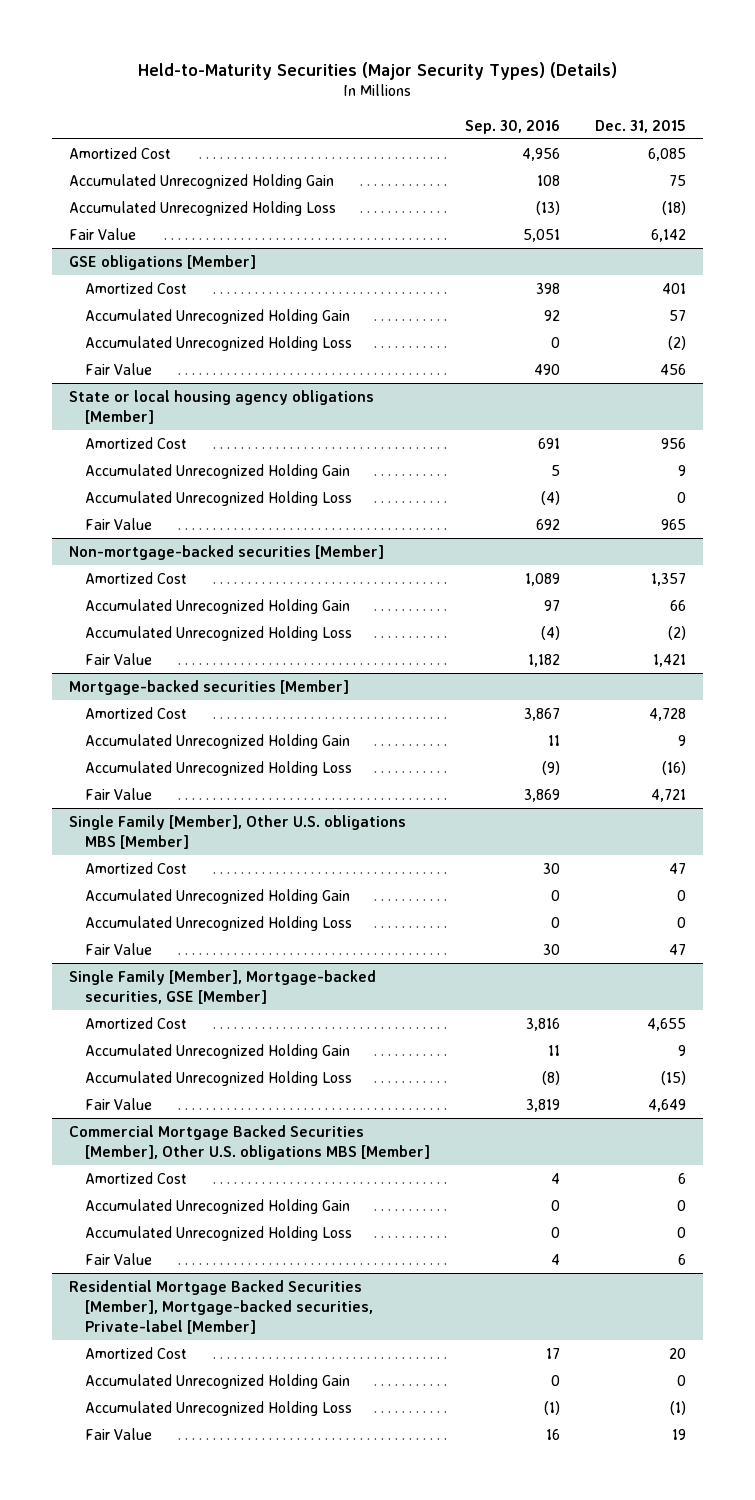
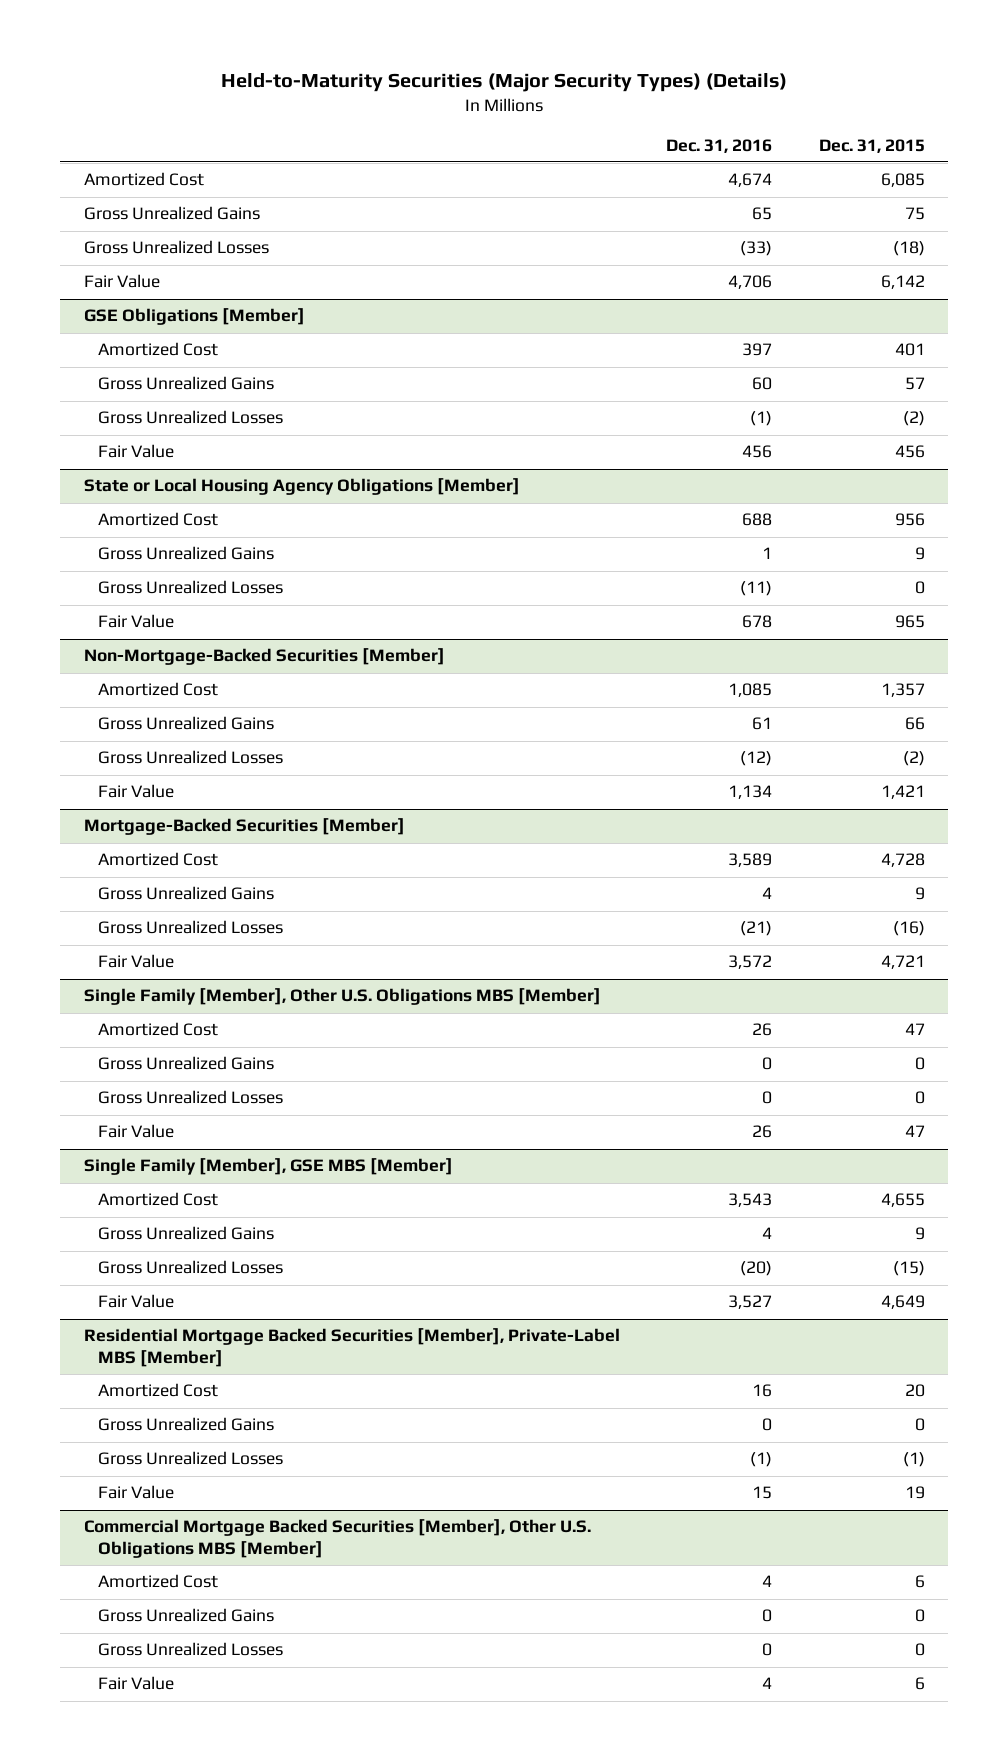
- | Sep. 30, 2016 | Dec. 31, 2015
+ | Dec. 31, 2016 | Dec. 31, 2015
- Accumulated Unrecognized Holding Gain | 108 | 75
- Accumulated Unrecognized Holding Loss | (13) | (18)
+ Gross Unrealized Gains | 65 | 75
+ Gross Unrealized Losses | (33) | (18)
- GSE obligations [Member]
+ GSE Obligations [Member]
- Accumulated Unrecognized Holding Gain | 92 | 57
- Accumulated Unrecognized Holding Loss | 0 | (2)
+ Gross Unrealized Gains | 60 | 57
+ Gross Unrealized Losses | (1) | (2)
- State or local housing agency obligations [Member]
+ State or Local Housing Agency Obligations [Member]
- Accumulated Unrecognized Holding Gain | 5 | 9
- Accumulated Unrecognized Holding Loss | (4) | 0
+ Gross Unrealized Gains | 1 | 9
+ Gross Unrealized Losses | (11) | 0
- Non-mortgage-backed securities [Member]
+ Non-Mortgage-Backed Securities [Member]
- Accumulated Unrecognized Holding Gain | 97 | 66
- Accumulated Unrecognized Holding Loss | (4) | (2)
+ Gross Unrealized Gains | 61 | 66
+ Gross Unrealized Losses | (12) | (2)
- Mortgage-backed securities [Member]
+ Mortgage-Backed Securities [Member]
- Accumulated Unrecognized Holding Gain | 11 | 9
- Accumulated Unrecognized Holding Loss | (9) | (16)
+ Gross Unrealized Gains | 4 | 9
+ Gross Unrealized Losses | (21) | (16)
- Single Family [Member], Other U.S. obligations MBS [Member]
+ Single Family [Member], Other U.S. Obligations MBS [Member]
- Accumulated Unrecognized Holding Gain | 0 | 0
- Accumulated Unrecognized Holding Loss | 0 | 0
+ Gross Unrealized Gains | 0 | 0
+ Gross Unrealized Losses | 0 | 0
- Single Family [Member], Mortgage-backed securities, GSE [Member]
+ Single Family [Member], GSE MBS [Member]
- Accumulated Unrecognized Holding Gain | 11 | 9
- Accumulated Unrecognized Holding Loss | (8) | (15)
+ Gross Unrealized Gains | 4 | 9
+ Gross Unrealized Losses | (20) | (15)
- Commercial Mortgage Backed Securities [Member], Other U.S. obligations MBS [Member]
- Amortized Cost | 4 | 6
- Accumulated Unrecognized Holding Gain | 0 | 0
- Accumulated Unrecognized Holding Loss | 0 | 0
- Fair Value | 4 | 6
- Residential Mortgage Backed Securities [Member], Mortgage-backed securities, Private-label [Member]
+ Residential Mortgage Backed Securities [Member], Private-Label MBS [Member]
- Accumulated Unrecognized Holding Gain | 0 | 0
- Accumulated Unrecognized Holding Loss | (1) | (1)
+ Gross Unrealized Gains | 0 | 0
+ Gross Unrealized Losses | (1) | (1)
+ Commercial Mortgage Backed Securities [Member], Other U.S. Obligations MBS [Member]
+ Amortized Cost | 4 | 6
+ Gross Unrealized Gains | 0 | 0
+ Gross Unrealized Losses | 0 | 0
+ Fair Value | 4 | 6

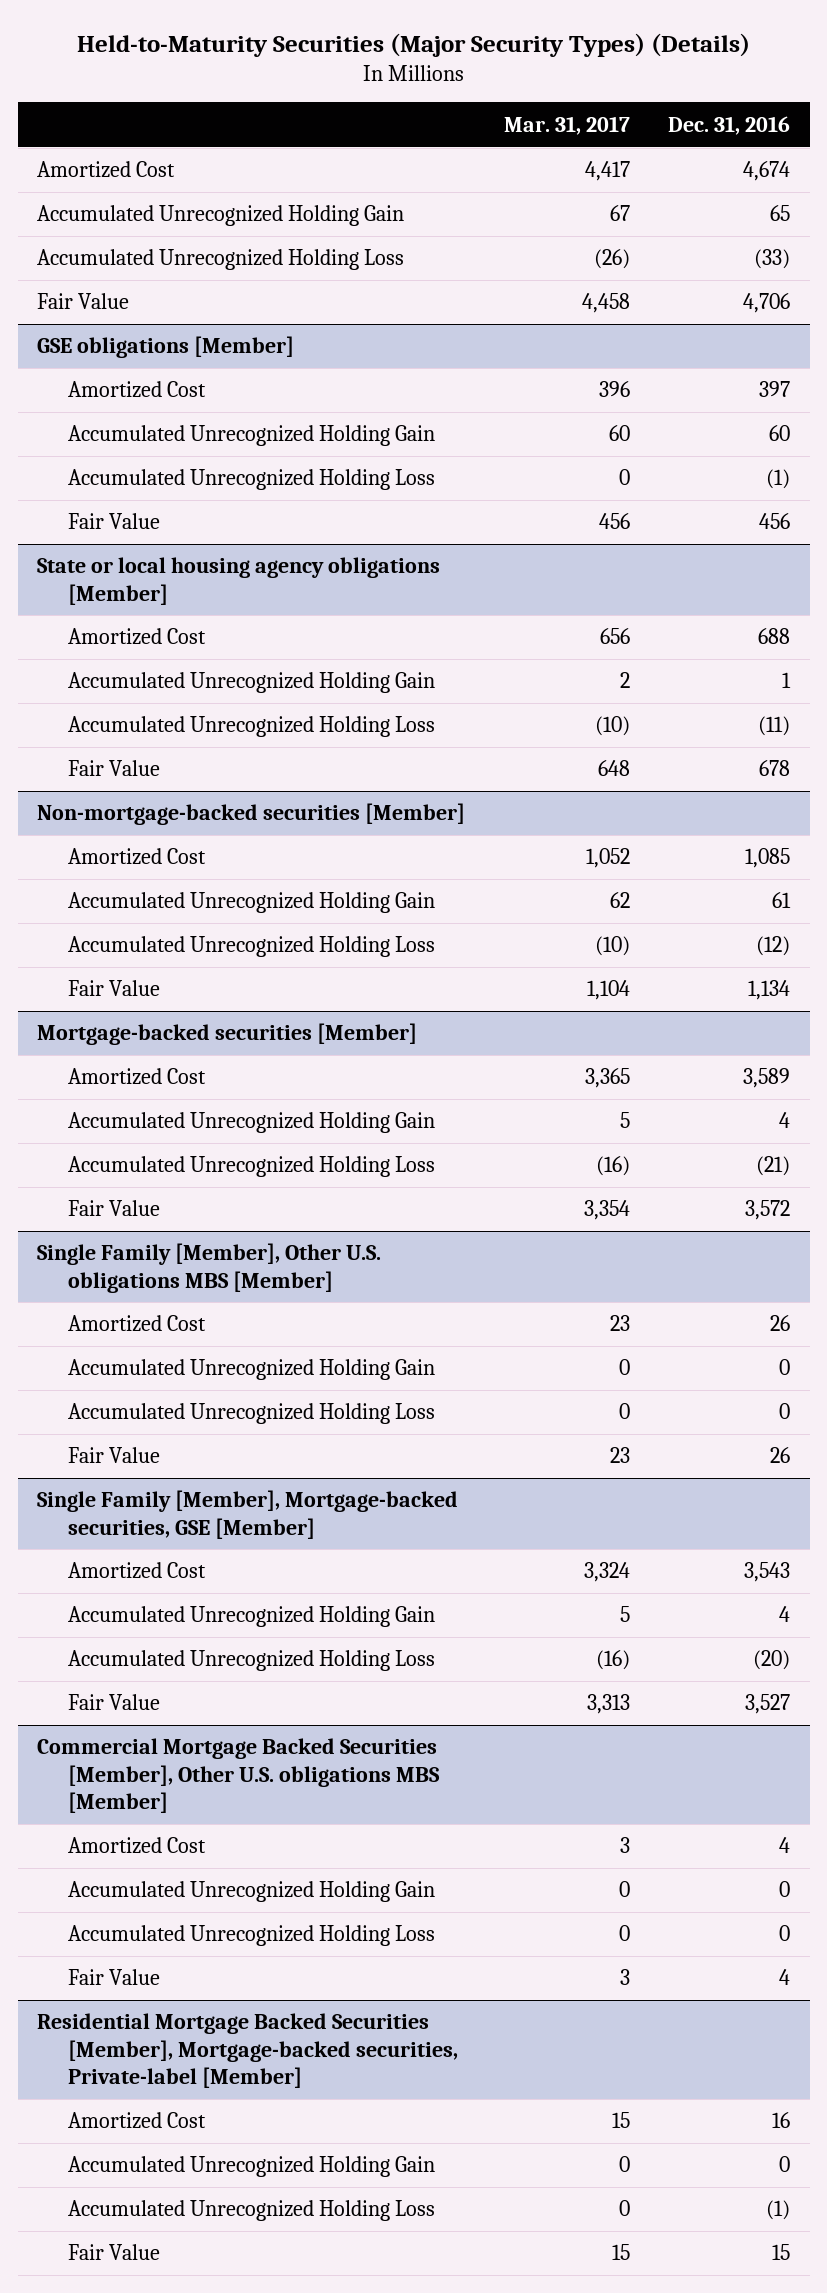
- | Dec. 31, 2016 | Dec. 31, 2015
+ | Mar. 31, 2017 | Dec. 31, 2016
- Gross Unrealized Gains | 65 | 75
- Gross Unrealized Losses | (33) | (18)
+ Accumulated Unrecognized Holding Gain | 67 | 65
+ Accumulated Unrecognized Holding Loss | (26) | (33)
- GSE Obligations [Member]
+ GSE obligations [Member]
- Gross Unrealized Gains | 60 | 57
- Gross Unrealized Losses | (1) | (2)
+ Accumulated Unrecognized Holding Gain | 60 | 60
+ Accumulated Unrecognized Holding Loss | 0 | (1)
- State or Local Housing Agency Obligations [Member]
+ State or local housing agency obligations [Member]
- Gross Unrealized Gains | 1 | 9
- Gross Unrealized Losses | (11) | 0
+ Accumulated Unrecognized Holding Gain | 2 | 1
+ Accumulated Unrecognized Holding Loss | (10) | (11)
- Non-Mortgage-Backed Securities [Member]
+ Non-mortgage-backed securities [Member]
- Gross Unrealized Gains | 61 | 66
- Gross Unrealized Losses | (12) | (2)
+ Accumulated Unrecognized Holding Gain | 62 | 61
+ Accumulated Unrecognized Holding Loss | (10) | (12)
- Mortgage-Backed Securities [Member]
+ Mortgage-backed securities [Member]
- Gross Unrealized Gains | 4 | 9
- Gross Unrealized Losses | (21) | (16)
+ Accumulated Unrecognized Holding Gain | 5 | 4
+ Accumulated Unrecognized Holding Loss | (16) | (21)
- Single Family [Member], Other U.S. Obligations MBS [Member]
+ Single Family [Member], Other U.S. obligations MBS [Member]
- Gross Unrealized Gains | 0 | 0
- Gross Unrealized Losses | 0 | 0
+ Accumulated Unrecognized Holding Gain | 0 | 0
+ Accumulated Unrecognized Holding Loss | 0 | 0
- Single Family [Member], GSE MBS [Member]
+ Single Family [Member], Mortgage-backed securities, GSE [Member]
- Gross Unrealized Gains | 4 | 9
- Gross Unrealized Losses | (20) | (15)
+ Accumulated Unrecognized Holding Gain | 5 | 4
+ Accumulated Unrecognized Holding Loss | (16) | (20)
- Residential Mortgage Backed Securities [Member], Private-Label MBS [Member]
- Amortized Cost | 16 | 20
- Gross Unrealized Gains | 0 | 0
- Gross Unrealized Losses | (1) | (1)
- Fair Value | 15 | 19
- Commercial Mortgage Backed Securities [Member], Other U.S. Obligations MBS [Member]
+ Commercial Mortgage Backed Securities [Member], Other U.S. obligations MBS [Member]
- Gross Unrealized Gains | 0 | 0
- Gross Unrealized Losses | 0 | 0
+ Accumulated Unrecognized Holding Gain | 0 | 0
+ Accumulated Unrecognized Holding Loss | 0 | 0
+ Residential Mortgage Backed Securities [Member], Mortgage-backed securities, Private-label [Member]
+ Amortized Cost | 15 | 16
+ Accumulated Unrecognized Holding Gain | 0 | 0
+ Accumulated Unrecognized Holding Loss | 0 | (1)
+ Fair Value | 15 | 15

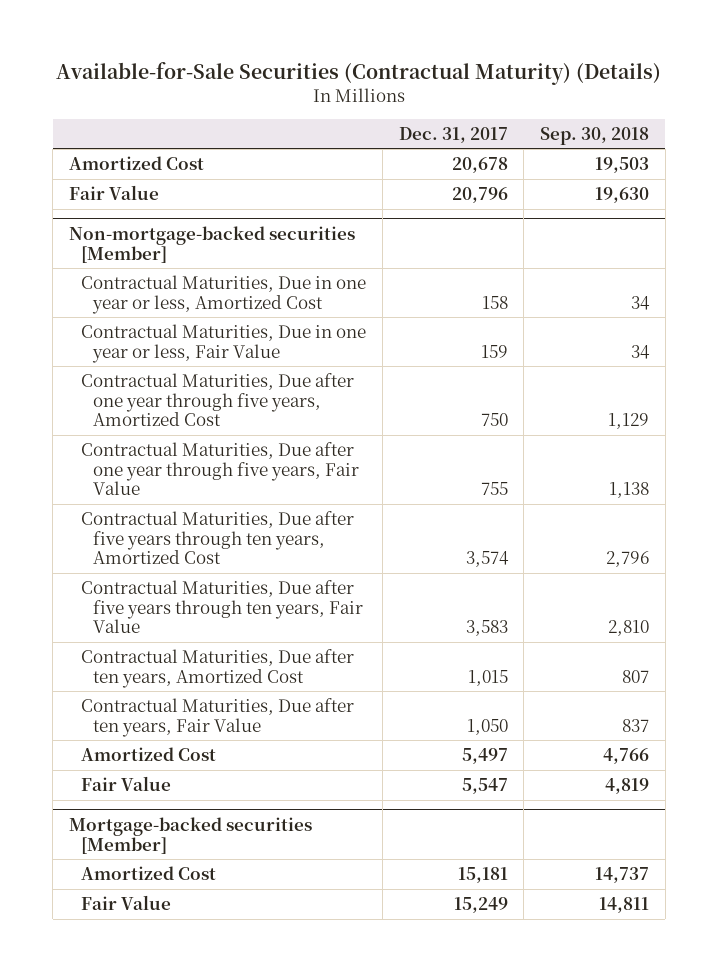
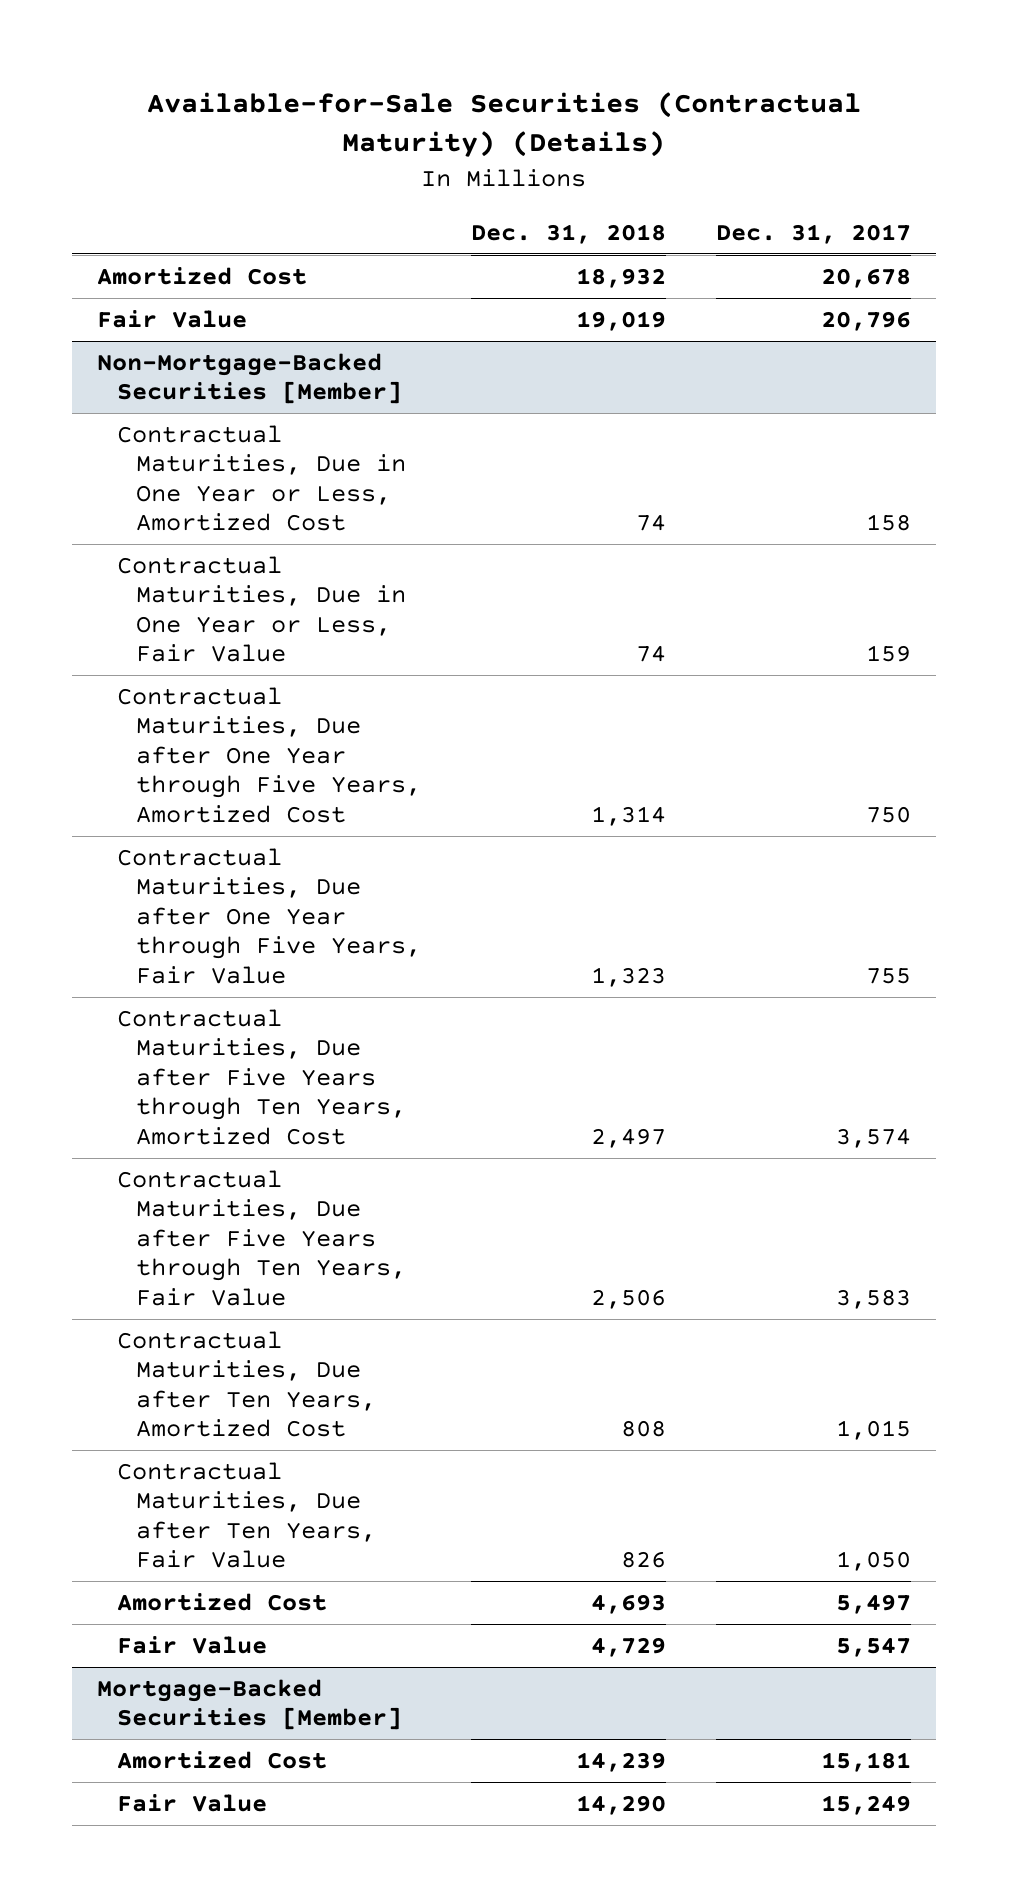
- | Dec. 31, 2017 | Sep. 30, 2018
+ | Dec. 31, 2018 | Dec. 31, 2017
- Non-mortgage-backed securities [Member]
- Contractual Maturities, Due in one year or less, Amortized Cost | 158 | 34
- Contractual Maturities, Due in one year or less, Fair Value | 159 | 34
- Contractual Maturities, Due after one year through five years, Amortized Cost | 750 | 1,129
- Contractual Maturities, Due after one year through five years, Fair Value | 755 | 1,138
- Contractual Maturities, Due after five years through ten years, Amortized Cost | 3,574 | 2,796
- Contractual Maturities, Due after five years through ten years, Fair Value | 3,583 | 2,810
- Contractual Maturities, Due after ten years, Amortized Cost | 1,015 | 807
- Contractual Maturities, Due after ten years, Fair Value | 1,050 | 837
+ Non-Mortgage-Backed Securities [Member]
+ Contractual Maturities, Due in One Year or Less, Amortized Cost | 74 | 158
+ Contractual Maturities, Due in One Year or Less, Fair Value | 74 | 159
+ Contractual Maturities, Due after One Year through Five Years, Amortized Cost | 1,314 | 750
+ Contractual Maturities, Due after One Year through Five Years, Fair Value | 1,323 | 755
+ Contractual Maturities, Due after Five Years through Ten Years, Amortized Cost | 2,497 | 3,574
+ Contractual Maturities, Due after Five Years through Ten Years, Fair Value | 2,506 | 3,583
+ Contractual Maturities, Due after Ten Years, Amortized Cost | 808 | 1,015
+ Contractual Maturities, Due after Ten Years, Fair Value | 826 | 1,050
- Mortgage-backed securities [Member]
+ Mortgage-Backed Securities [Member]

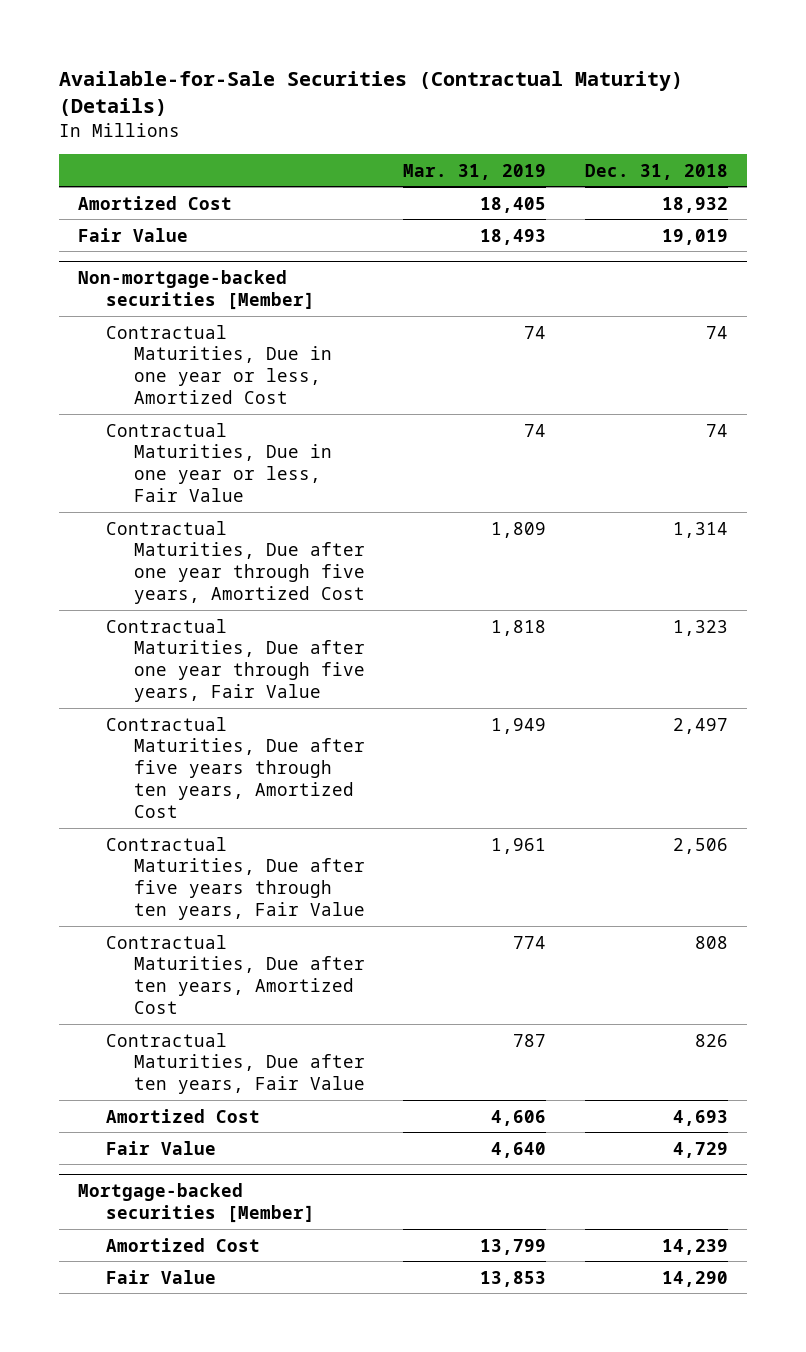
- | Dec. 31, 2018 | Dec. 31, 2017
+ | Mar. 31, 2019 | Dec. 31, 2018
- Non-Mortgage-Backed Securities [Member]
- Contractual Maturities, Due in One Year or Less, Amortized Cost | 74 | 158
- Contractual Maturities, Due in One Year or Less, Fair Value | 74 | 159
- Contractual Maturities, Due after One Year through Five Years, Amortized Cost | 1,314 | 750
- Contractual Maturities, Due after One Year through Five Years, Fair Value | 1,323 | 755
- Contractual Maturities, Due after Five Years through Ten Years, Amortized Cost | 2,497 | 3,574
- Contractual Maturities, Due after Five Years through Ten Years, Fair Value | 2,506 | 3,583
- Contractual Maturities, Due after Ten Years, Amortized Cost | 808 | 1,015
- Contractual Maturities, Due after Ten Years, Fair Value | 826 | 1,050
+ Non-mortgage-backed securities [Member]
+ Contractual Maturities, Due in one year or less, Amortized Cost | 74 | 74
+ Contractual Maturities, Due in one year or less, Fair Value | 74 | 74
+ Contractual Maturities, Due after one year through five years, Amortized Cost | 1,809 | 1,314
+ Contractual Maturities, Due after one year through five years, Fair Value | 1,818 | 1,323
+ Contractual Maturities, Due after five years through ten years, Amortized Cost | 1,949 | 2,497
+ Contractual Maturities, Due after five years through ten years, Fair Value | 1,961 | 2,506
+ Contractual Maturities, Due after ten years, Amortized Cost | 774 | 808
+ Contractual Maturities, Due after ten years, Fair Value | 787 | 826
- Mortgage-Backed Securities [Member]
+ Mortgage-backed securities [Member]

